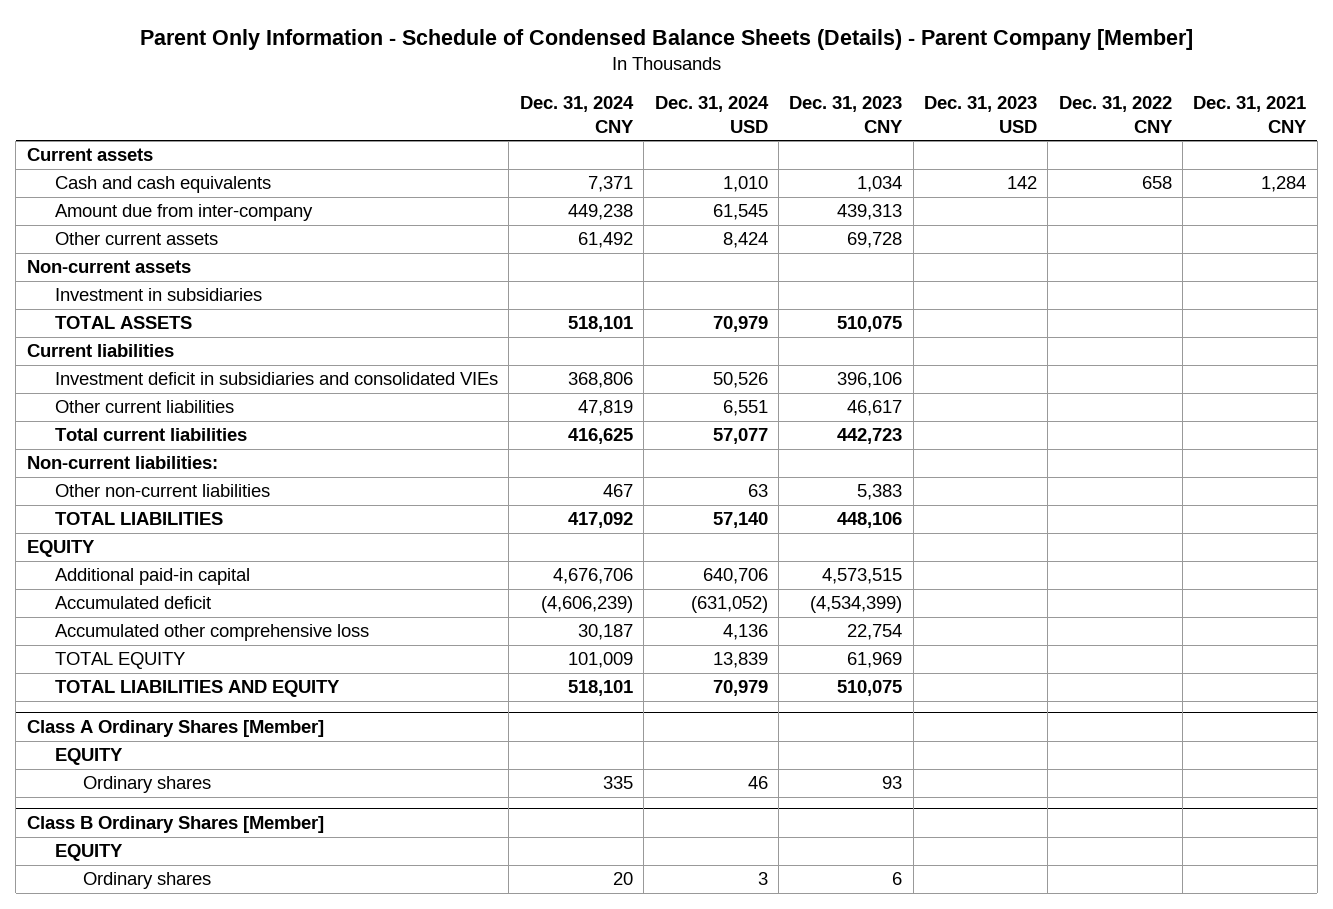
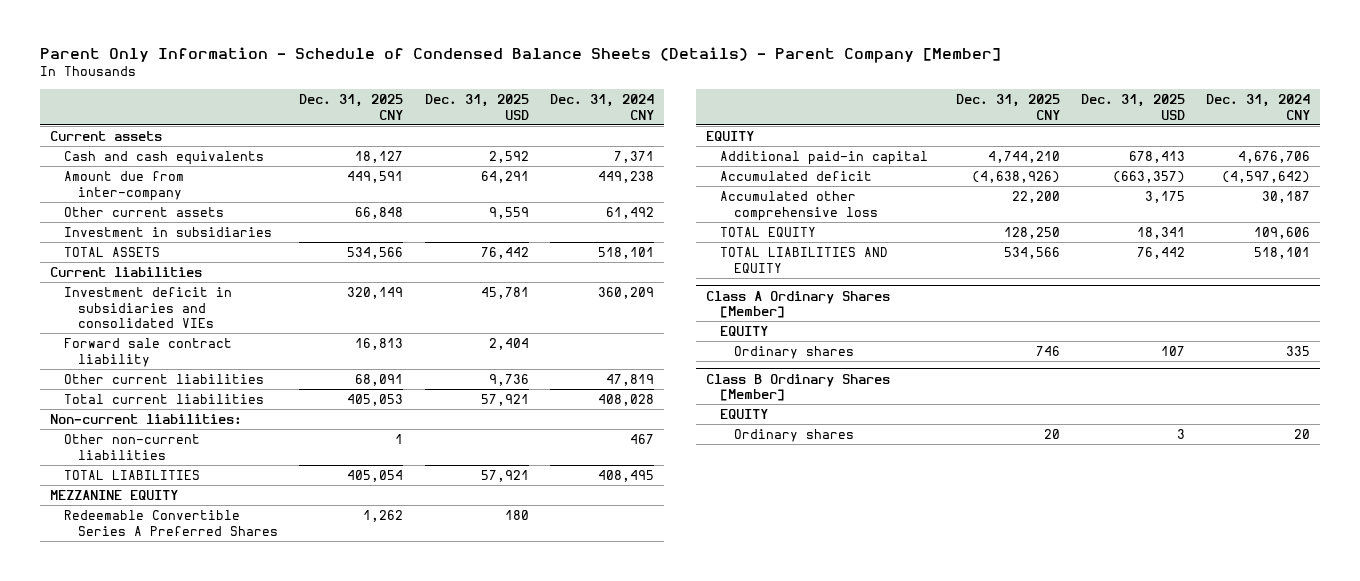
- | Dec. 31, 2024 CNY | Dec. 31, 2024 USD | Dec. 31, 2023 CNY | Dec. 31, 2023 USD | Dec. 31, 2022 CNY | Dec. 31, 2021 CNY
+ | Dec. 31, 2025 CNY | Dec. 31, 2025 USD | Dec. 31, 2024 CNY
- Non-current assets
- Investment deficit in subsidiaries and consolidated VIEs | 368,806 | 50,526 | 396,106 | | |
+ Investment deficit in subsidiaries and consolidated VIEs | 320,149 | 45,781 | 360,209
+ Forward sale contract liability | 16,813 | 2,404 |
- Total current liabilities | 416,625 | 57,077 | 442,723 | | |
+ Total current liabilities | 405,053 | 57,921 | 408,028
- TOTAL LIABILITIES | 417,092 | 57,140 | 448,106 | | |
+ TOTAL LIABILITIES | 405,054 | 57,921 | 408,495
+ MEZZANINE EQUITY
+ Redeemable Convertible Series A Preferred Shares | 1,262 | 180 |
- Accumulated deficit | (4,606,239) | (631,052) | (4,534,399) | | |
+ Accumulated deficit | (4,638,926) | (663,357) | (4,597,642)
- TOTAL EQUITY | 101,009 | 13,839 | 61,969 | | |
+ TOTAL EQUITY | 128,250 | 18,341 | 109,606

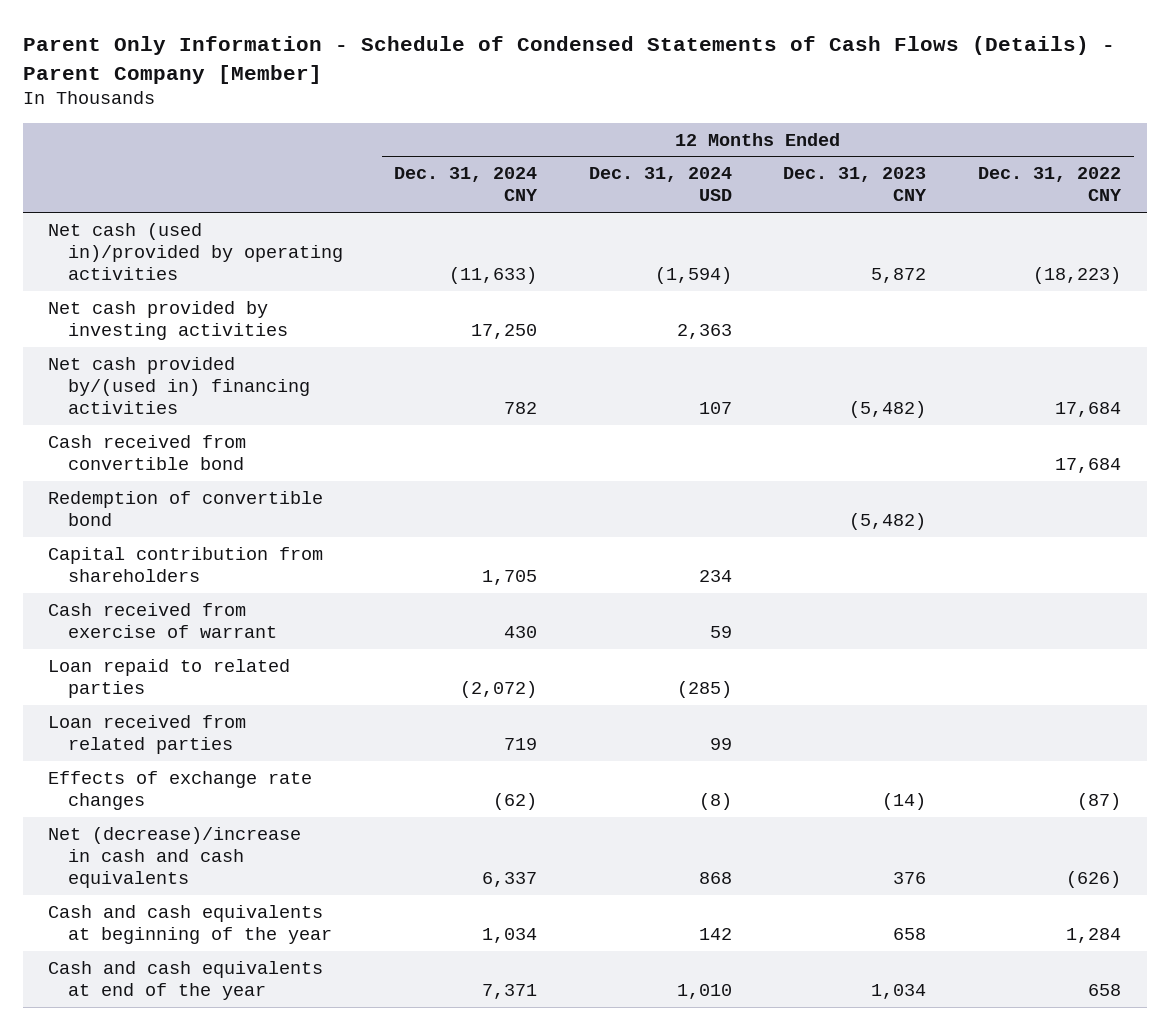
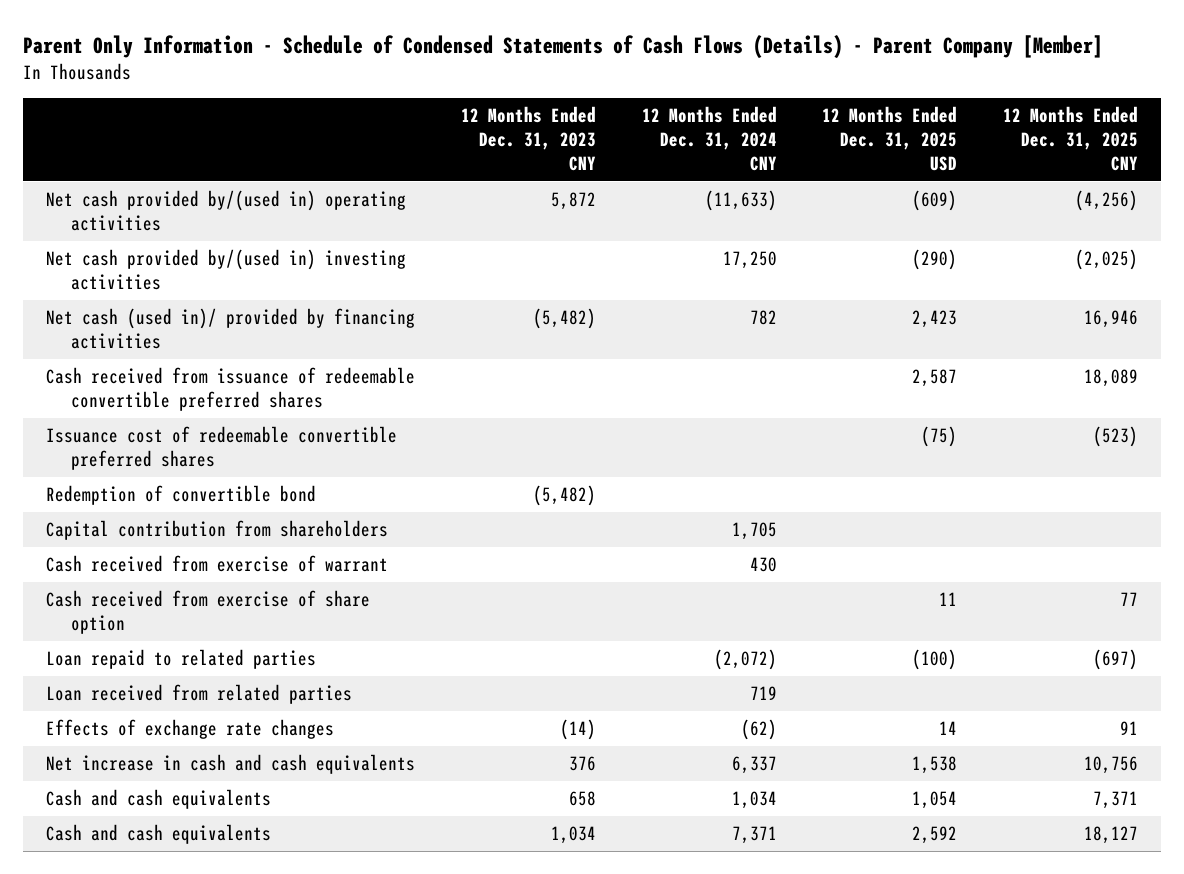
- | 12 Months Ended Dec. 31, 2024 CNY | 12 Months Ended Dec. 31, 2024 USD | 12 Months Ended Dec. 31, 2023 CNY | 12 Months Ended Dec. 31, 2022 CNY
+ | 12 Months Ended Dec. 31, 2023 CNY | 12 Months Ended Dec. 31, 2024 CNY | 12 Months Ended Dec. 31, 2025 USD | 12 Months Ended Dec. 31, 2025 CNY
- Net cash (used in)/provided by operating activities | (11,633) | (1,594) | 5,872 | (18,223)
- Net cash provided by investing activities | 17,250 | 2,363 | |
- Net cash provided by/(used in) financing activities | 782 | 107 | (5,482) | 17,684
- Cash received from convertible bond | | | | 17,684
+ Net cash provided by/(used in) operating activities | 5,872 | (11,633) | (609) | (4,256)
+ Net cash provided by/(used in) investing activities | | 17,250 | (290) | (2,025)
+ Net cash (used in)/ provided by financing activities | (5,482) | 782 | 2,423 | 16,946
+ Cash received from issuance of redeemable convertible preferred shares | | | 2,587 | 18,089
+ Issuance cost of redeemable convertible preferred shares | | | (75) | (523)
+ Cash received from exercise of share option | | | 11 | 77
- Net (decrease)/increase in cash and cash equivalents | 6,337 | 868 | 376 | (626)
- Cash and cash equivalents at beginning of the year | 1,034 | 142 | 658 | 1,284
- Cash and cash equivalents at end of the year | 7,371 | 1,010 | 1,034 | 658
+ Net increase in cash and cash equivalents | 376 | 6,337 | 1,538 | 10,756
+ Cash and cash equivalents | 658 | 1,034 | 1,054 | 7,371
+ Cash and cash equivalents | 1,034 | 7,371 | 2,592 | 18,127

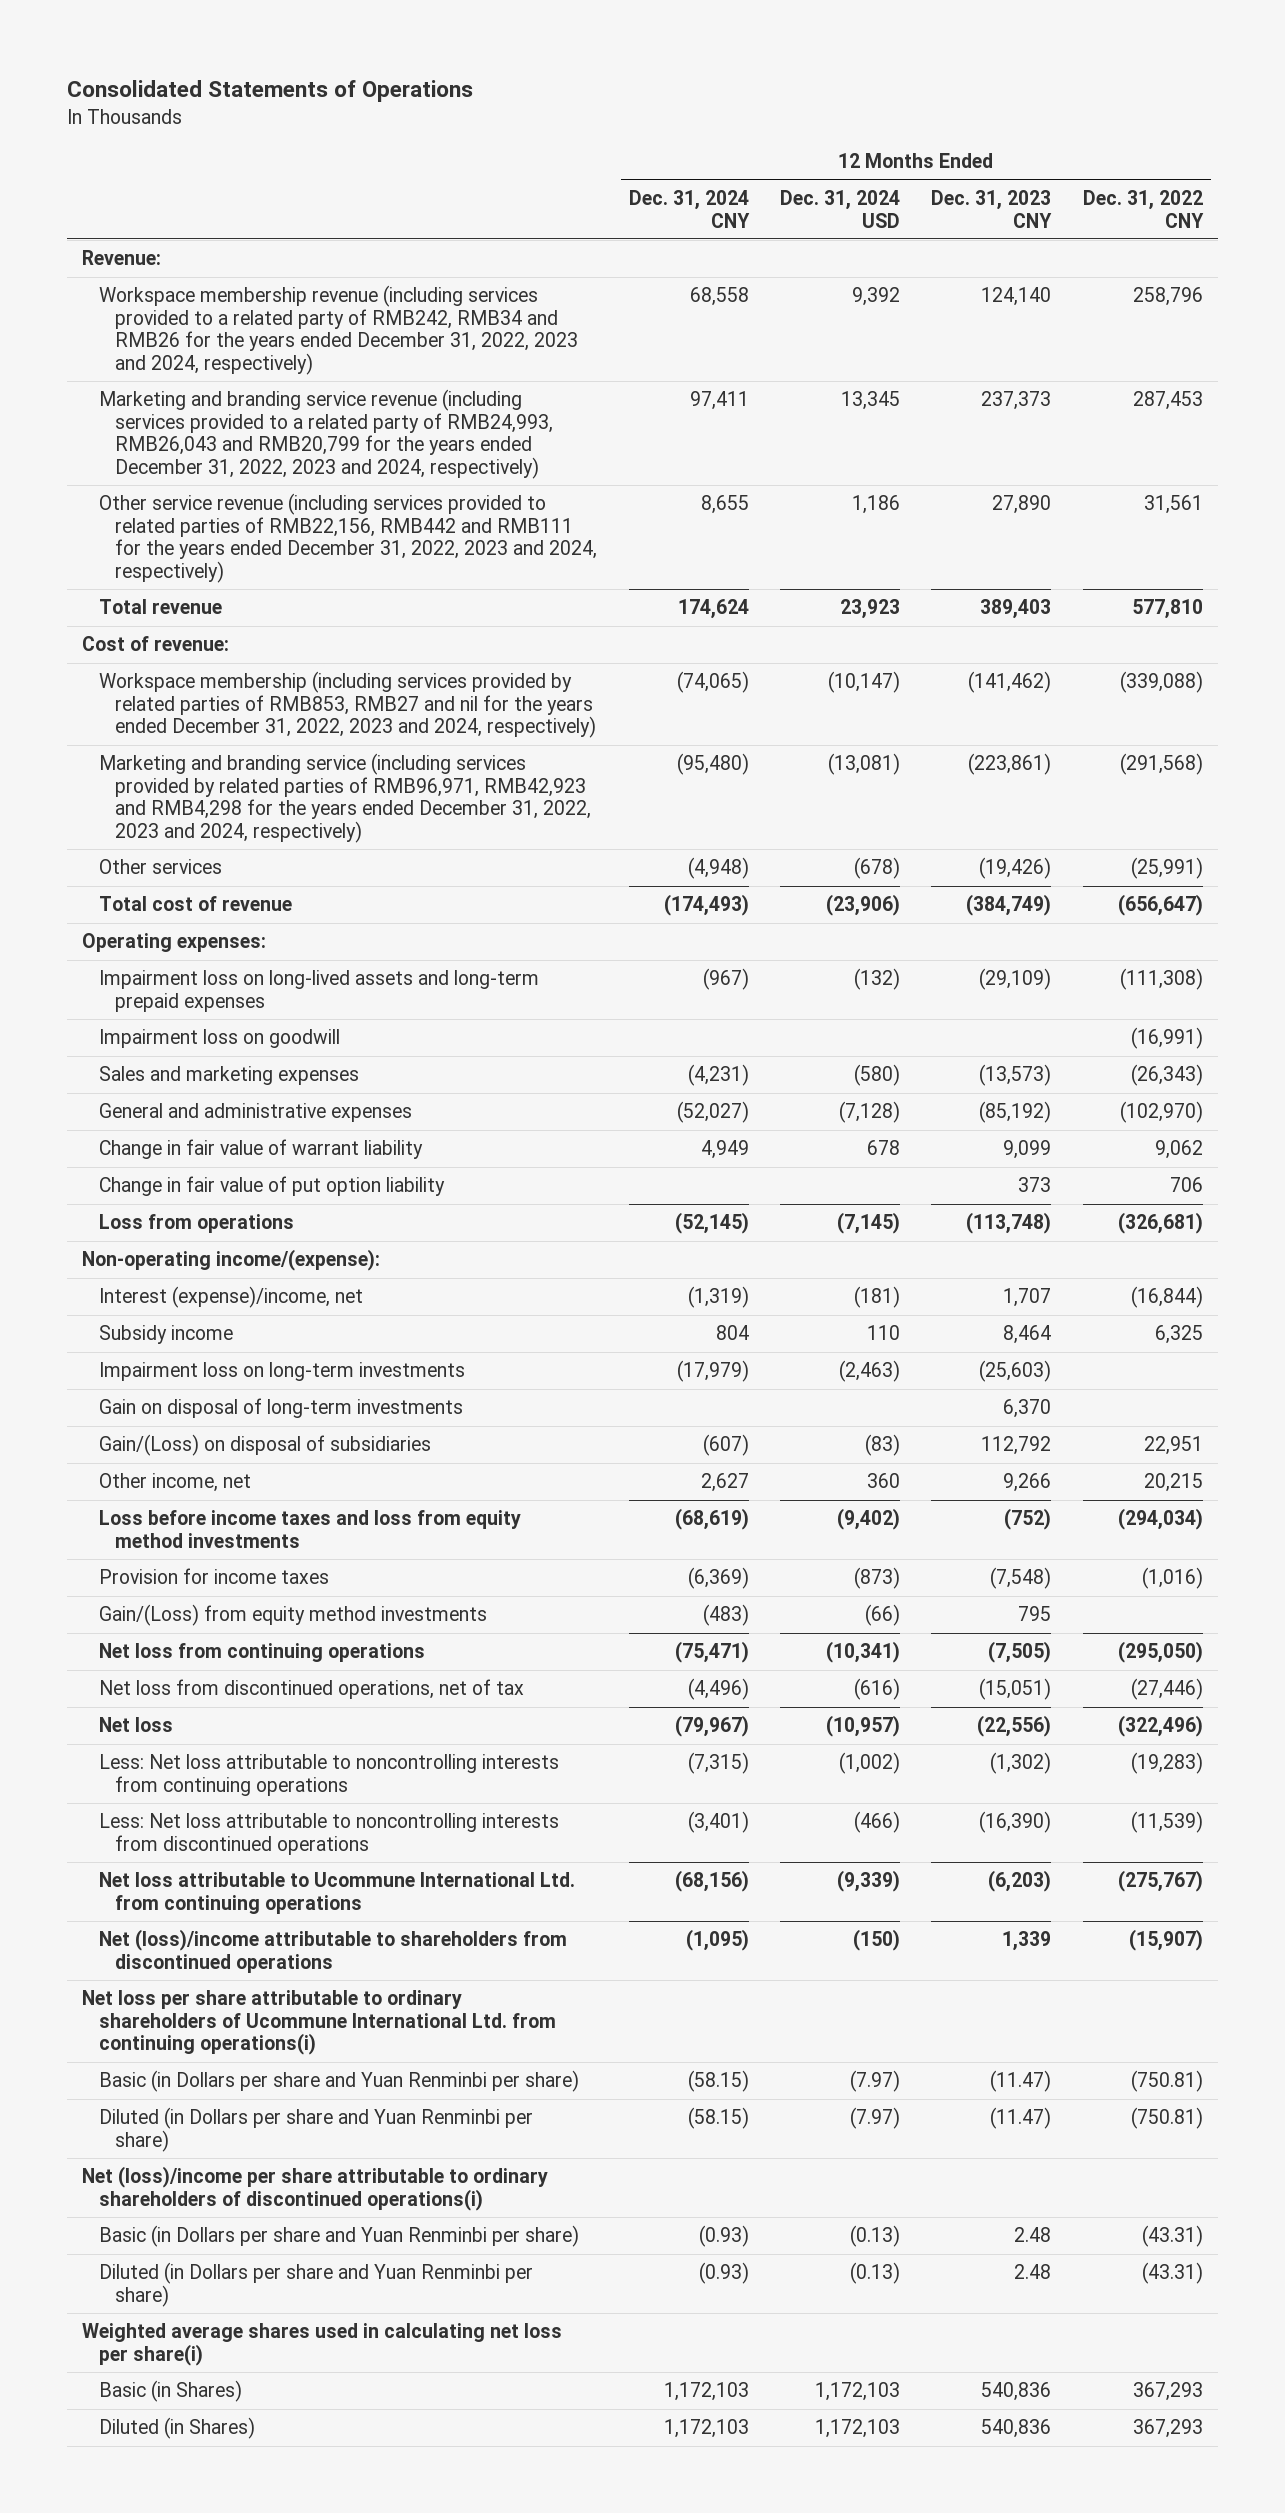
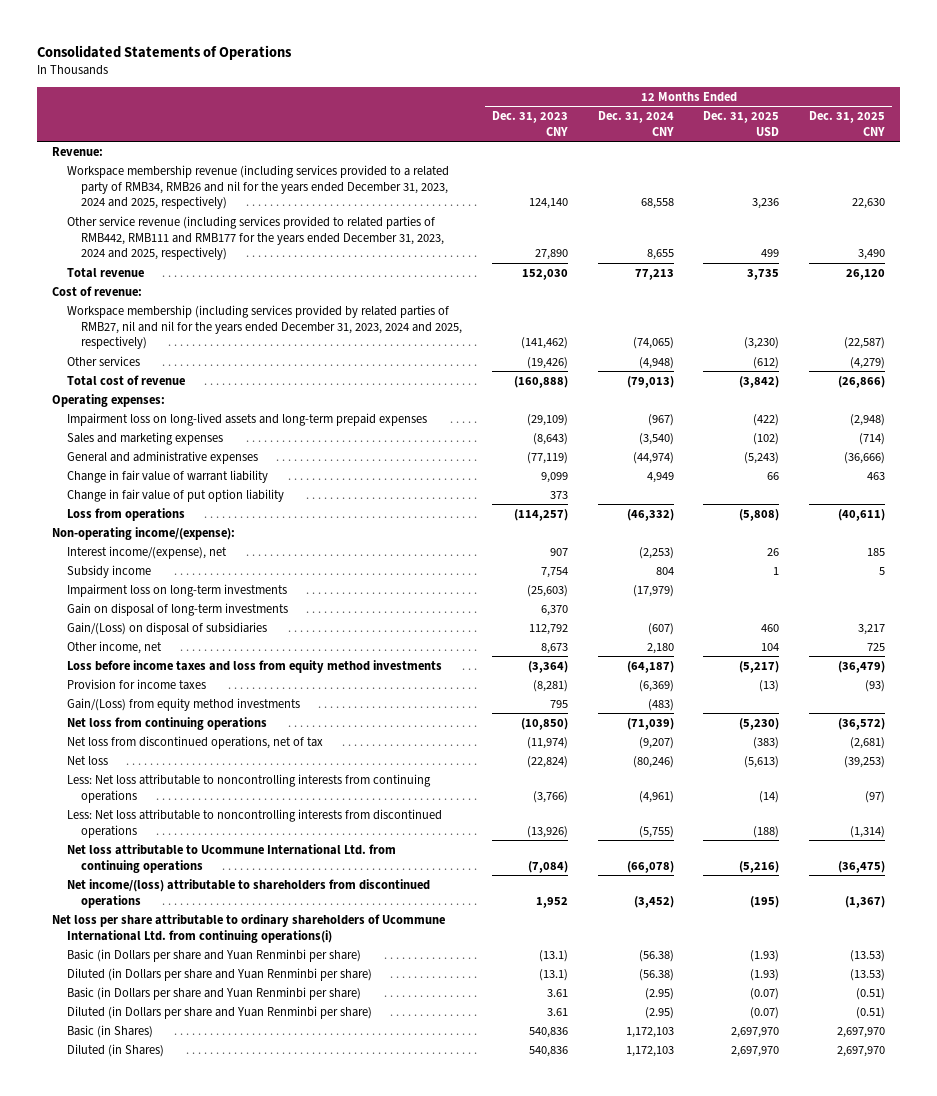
- | 12 Months Ended Dec. 31, 2024 CNY | 12 Months Ended Dec. 31, 2024 USD | 12 Months Ended Dec. 31, 2023 CNY | 12 Months Ended Dec. 31, 2022 CNY
+ | 12 Months Ended Dec. 31, 2023 CNY | 12 Months Ended Dec. 31, 2024 CNY | 12 Months Ended Dec. 31, 2025 USD | 12 Months Ended Dec. 31, 2025 CNY
- Workspace membership revenue (including services provided to a related party of RMB242, RMB34 and RMB26 for the years ended December 31, 2022, 2023 and 2024, respectively) | 68,558 | 9,392 | 124,140 | 258,796
- Marketing and branding service revenue (including services provided to a related party of RMB24,993, RMB26,043 and RMB20,799 for the years ended December 31, 2022, 2023 and 2024, respectively) | 97,411 | 13,345 | 237,373 | 287,453
- Other service revenue (including services provided to related parties of RMB22,156, RMB442 and RMB111 for the years ended December 31, 2022, 2023 and 2024, respectively) | 8,655 | 1,186 | 27,890 | 31,561
- Total revenue | 174,624 | 23,923 | 389,403 | 577,810
+ Workspace membership revenue (including services provided to a related party of RMB34, RMB26 and nil for the years ended December 31, 2023, 2024 and 2025, respectively) | 124,140 | 68,558 | 3,236 | 22,630
+ Other service revenue (including services provided to related parties of RMB442, RMB111 and RMB177 for the years ended December 31, 2023, 2024 and 2025, respectively) | 27,890 | 8,655 | 499 | 3,490
+ Total revenue | 152,030 | 77,213 | 3,735 | 26,120
- Workspace membership (including services provided by related parties of RMB853, RMB27 and nil for the years ended December 31, 2022, 2023 and 2024, respectively) | (74,065) | (10,147) | (141,462) | (339,088)
- Marketing and branding service (including services provided by related parties of RMB96,971, RMB42,923 and RMB4,298 for the years ended December 31, 2022, 2023 and 2024, respectively) | (95,480) | (13,081) | (223,861) | (291,568)
+ Workspace membership (including services provided by related parties of RMB27, nil and nil for the years ended December 31, 2023, 2024 and 2025, respectively) | (141,462) | (74,065) | (3,230) | (22,587)
- Total cost of revenue | (174,493) | (23,906) | (384,749) | (656,647)
+ Total cost of revenue | (160,888) | (79,013) | (3,842) | (26,866)
- Impairment loss on goodwill | | | | (16,991)
- Sales and marketing expenses | (4,231) | (580) | (13,573) | (26,343)
- General and administrative expenses | (52,027) | (7,128) | (85,192) | (102,970)
+ Sales and marketing expenses | (8,643) | (3,540) | (102) | (714)
+ General and administrative expenses | (77,119) | (44,974) | (5,243) | (36,666)
- Loss from operations | (52,145) | (7,145) | (113,748) | (326,681)
+ Loss from operations | (114,257) | (46,332) | (5,808) | (40,611)
- Interest (expense)/income, net | (1,319) | (181) | 1,707 | (16,844)
- Subsidy income | 804 | 110 | 8,464 | 6,325
+ Interest income/(expense), net | 907 | (2,253) | 26 | 185
+ Subsidy income | 7,754 | 804 | 1 | 5
- Other income, net | 2,627 | 360 | 9,266 | 20,215
- Loss before income taxes and loss from equity method investments | (68,619) | (9,402) | (752) | (294,034)
- Provision for income taxes | (6,369) | (873) | (7,548) | (1,016)
+ Other income, net | 8,673 | 2,180 | 104 | 725
+ Loss before income taxes and loss from equity method investments | (3,364) | (64,187) | (5,217) | (36,479)
+ Provision for income taxes | (8,281) | (6,369) | (13) | (93)
- Net loss from continuing operations | (75,471) | (10,341) | (7,505) | (295,050)
- Net loss from discontinued operations, net of tax | (4,496) | (616) | (15,051) | (27,446)
- Net loss | (79,967) | (10,957) | (22,556) | (322,496)
- Less: Net loss attributable to noncontrolling interests from continuing operations | (7,315) | (1,002) | (1,302) | (19,283)
- Less: Net loss attributable to noncontrolling interests from discontinued operations | (3,401) | (466) | (16,390) | (11,539)
- Net loss attributable to Ucommune International Ltd. from continuing operations | (68,156) | (9,339) | (6,203) | (275,767)
- Net (loss)/income attributable to shareholders from discontinued operations | (1,095) | (150) | 1,339 | (15,907)
+ Net loss from continuing operations | (10,850) | (71,039) | (5,230) | (36,572)
+ Net loss from discontinued operations, net of tax | (11,974) | (9,207) | (383) | (2,681)
+ Net loss | (22,824) | (80,246) | (5,613) | (39,253)
+ Less: Net loss attributable to noncontrolling interests from continuing operations | (3,766) | (4,961) | (14) | (97)
+ Less: Net loss attributable to noncontrolling interests from discontinued operations | (13,926) | (5,755) | (188) | (1,314)
+ Net loss attributable to Ucommune International Ltd. from continuing operations | (7,084) | (66,078) | (5,216) | (36,475)
+ Net income/(loss) attributable to shareholders from discontinued operations | 1,952 | (3,452) | (195) | (1,367)
- Basic (in Dollars per share and Yuan Renminbi per share) | (58.15) | (7.97) | (11.47) | (750.81)
- Diluted (in Dollars per share and Yuan Renminbi per share) | (58.15) | (7.97) | (11.47) | (750.81)
- Net (loss)/income per share attributable to ordinary shareholders of discontinued operations(i)
- Basic (in Dollars per share and Yuan Renminbi per share) | (0.93) | (0.13) | 2.48 | (43.31)
- Diluted (in Dollars per share and Yuan Renminbi per share) | (0.93) | (0.13) | 2.48 | (43.31)
- Weighted average shares used in calculating net loss per share(i)
+ Basic (in Dollars per share and Yuan Renminbi per share) | (13.1) | (56.38) | (1.93) | (13.53)
+ Diluted (in Dollars per share and Yuan Renminbi per share) | (13.1) | (56.38) | (1.93) | (13.53)
+ Basic (in Dollars per share and Yuan Renminbi per share) | 3.61 | (2.95) | (0.07) | (0.51)
+ Diluted (in Dollars per share and Yuan Renminbi per share) | 3.61 | (2.95) | (0.07) | (0.51)

